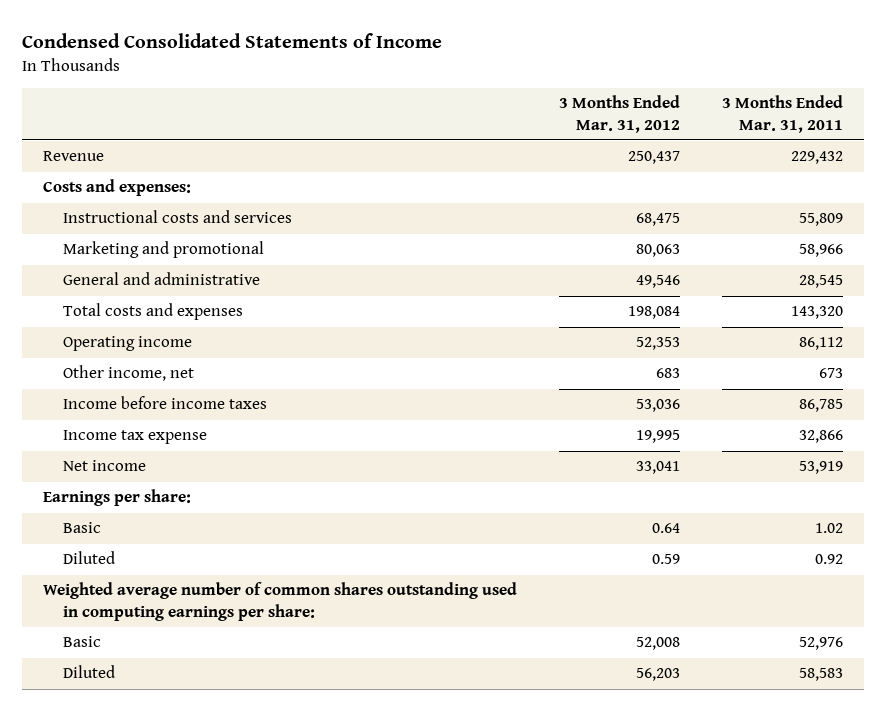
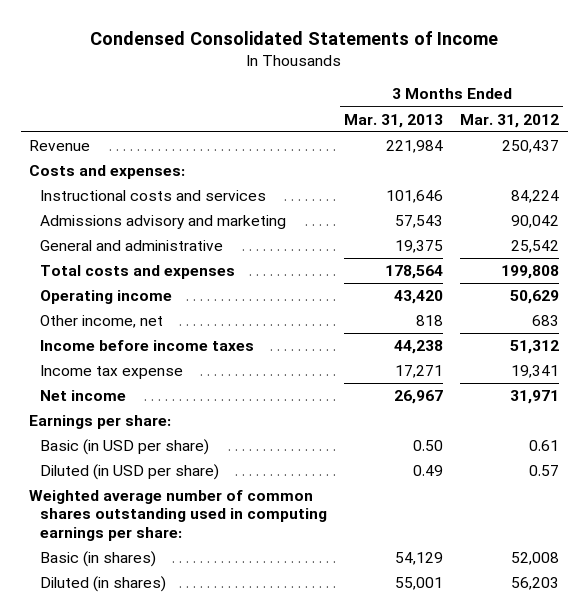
- | 3 Months Ended Mar. 31, 2012 | 3 Months Ended Mar. 31, 2011
+ | 3 Months Ended Mar. 31, 2013 | 3 Months Ended Mar. 31, 2012
- Instructional costs and services | 68,475 | 55,809
- Marketing and promotional | 80,063 | 58,966
- General and administrative | 49,546 | 28,545
- Total costs and expenses | 198,084 | 143,320
- Operating income | 52,353 | 86,112
+ Instructional costs and services | 101,646 | 84,224
+ Admissions advisory and marketing | 57,543 | 90,042
+ General and administrative | 19,375 | 25,542
+ Total costs and expenses | 178,564 | 199,808
+ Operating income | 43,420 | 50,629
- Income before income taxes | 53,036 | 86,785
- Income tax expense | 19,995 | 32,866
- Net income | 33,041 | 53,919
+ Income before income taxes | 44,238 | 51,312
+ Income tax expense | 17,271 | 19,341
+ Net income | 26,967 | 31,971
- Basic | 0.64 | 1.02
- Diluted | 0.59 | 0.92
+ Basic (in USD per share) | 0.50 | 0.61
+ Diluted (in USD per share) | 0.49 | 0.57
- Basic | 52,008 | 52,976
- Diluted | 56,203 | 58,583
+ Basic (in shares) | 54,129 | 52,008
+ Diluted (in shares) | 55,001 | 56,203

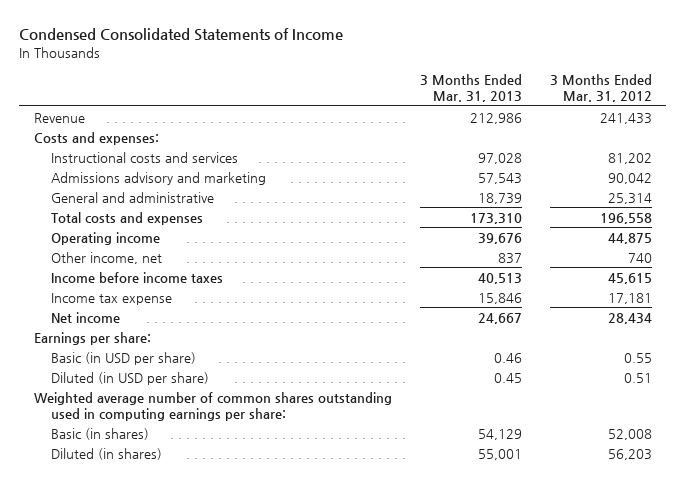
- Revenue | 221,984 | 250,437
+ Revenue | 212,986 | 241,433
- Instructional costs and services | 101,646 | 84,224
+ Instructional costs and services | 97,028 | 81,202
- General and administrative | 19,375 | 25,542
- Total costs and expenses | 178,564 | 199,808
- Operating income | 43,420 | 50,629
- Other income, net | 818 | 683
- Income before income taxes | 44,238 | 51,312
- Income tax expense | 17,271 | 19,341
- Net income | 26,967 | 31,971
+ General and administrative | 18,739 | 25,314
+ Total costs and expenses | 173,310 | 196,558
+ Operating income | 39,676 | 44,875
+ Other income, net | 837 | 740
+ Income before income taxes | 40,513 | 45,615
+ Income tax expense | 15,846 | 17,181
+ Net income | 24,667 | 28,434
- Basic (in USD per share) | 0.50 | 0.61
- Diluted (in USD per share) | 0.49 | 0.57
+ Basic (in USD per share) | 0.46 | 0.55
+ Diluted (in USD per share) | 0.45 | 0.51

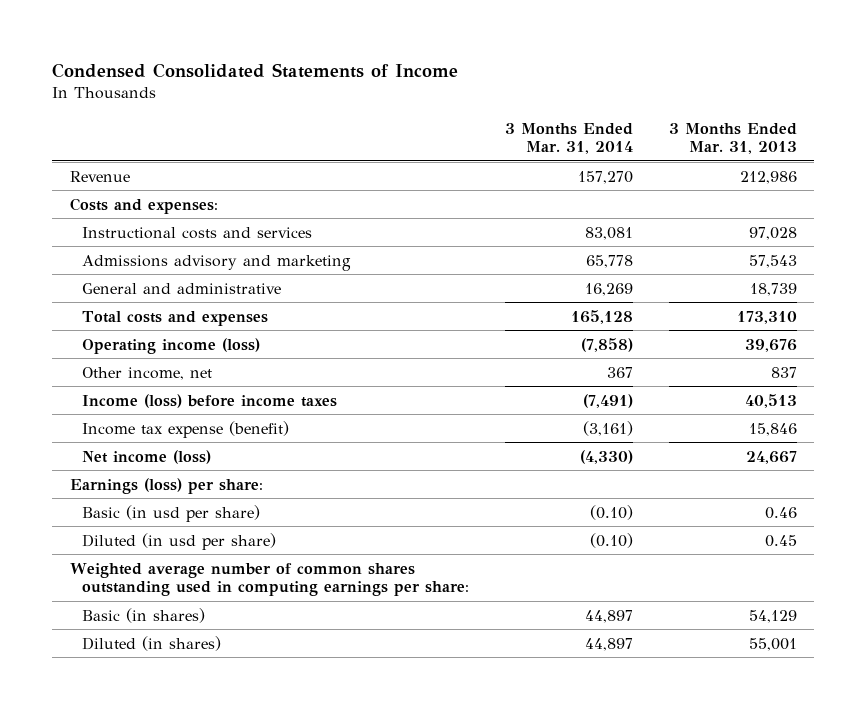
- | 3 Months Ended Mar. 31, 2013 | 3 Months Ended Mar. 31, 2012
+ | 3 Months Ended Mar. 31, 2014 | 3 Months Ended Mar. 31, 2013
- Operating income | 39,676 | 44,875
+ Operating income (loss) | (7,858) | 39,676
- Income before income taxes | 40,513 | 45,615
- Income tax expense | 15,846 | 17,181
- Net income | 24,667 | 28,434
- Earnings per share:
- Basic (in USD per share) | 0.46 | 0.55
- Diluted (in USD per share) | 0.45 | 0.51
+ Income (loss) before income taxes | (7,491) | 40,513
+ Income tax expense (benefit) | (3,161) | 15,846
+ Net income (loss) | (4,330) | 24,667
+ Earnings (loss) per share:
+ Basic (in usd per share) | (0.10) | 0.46
+ Diluted (in usd per share) | (0.10) | 0.45

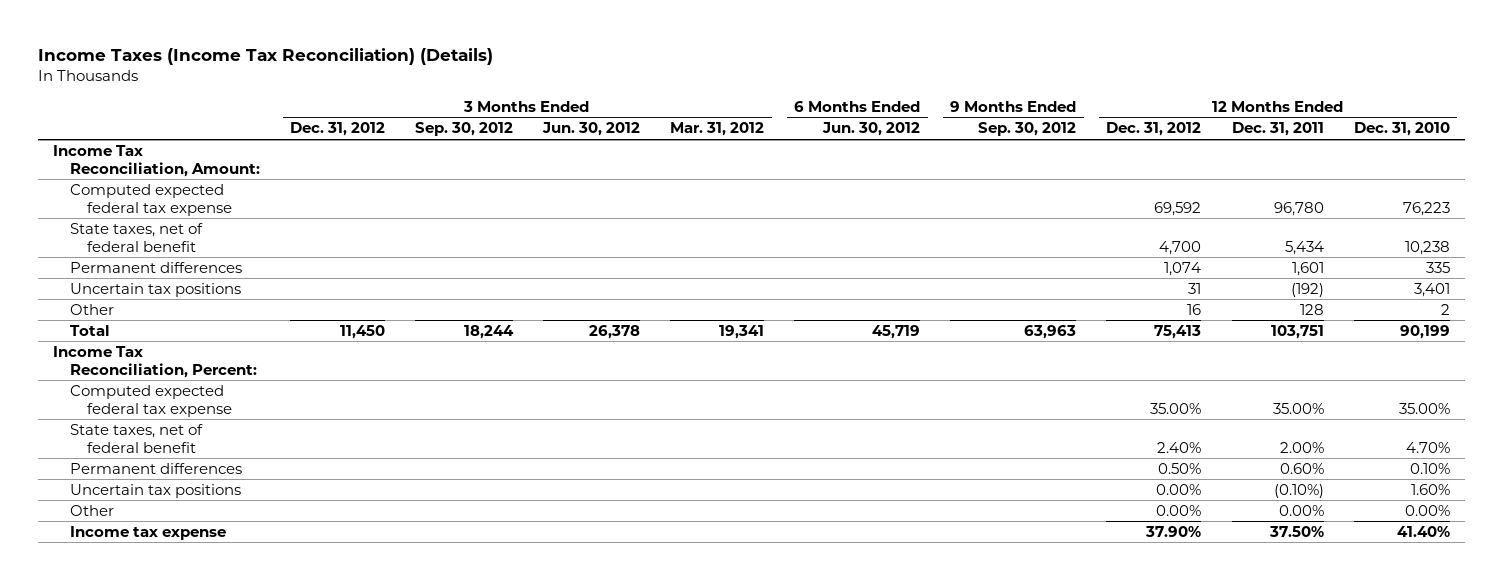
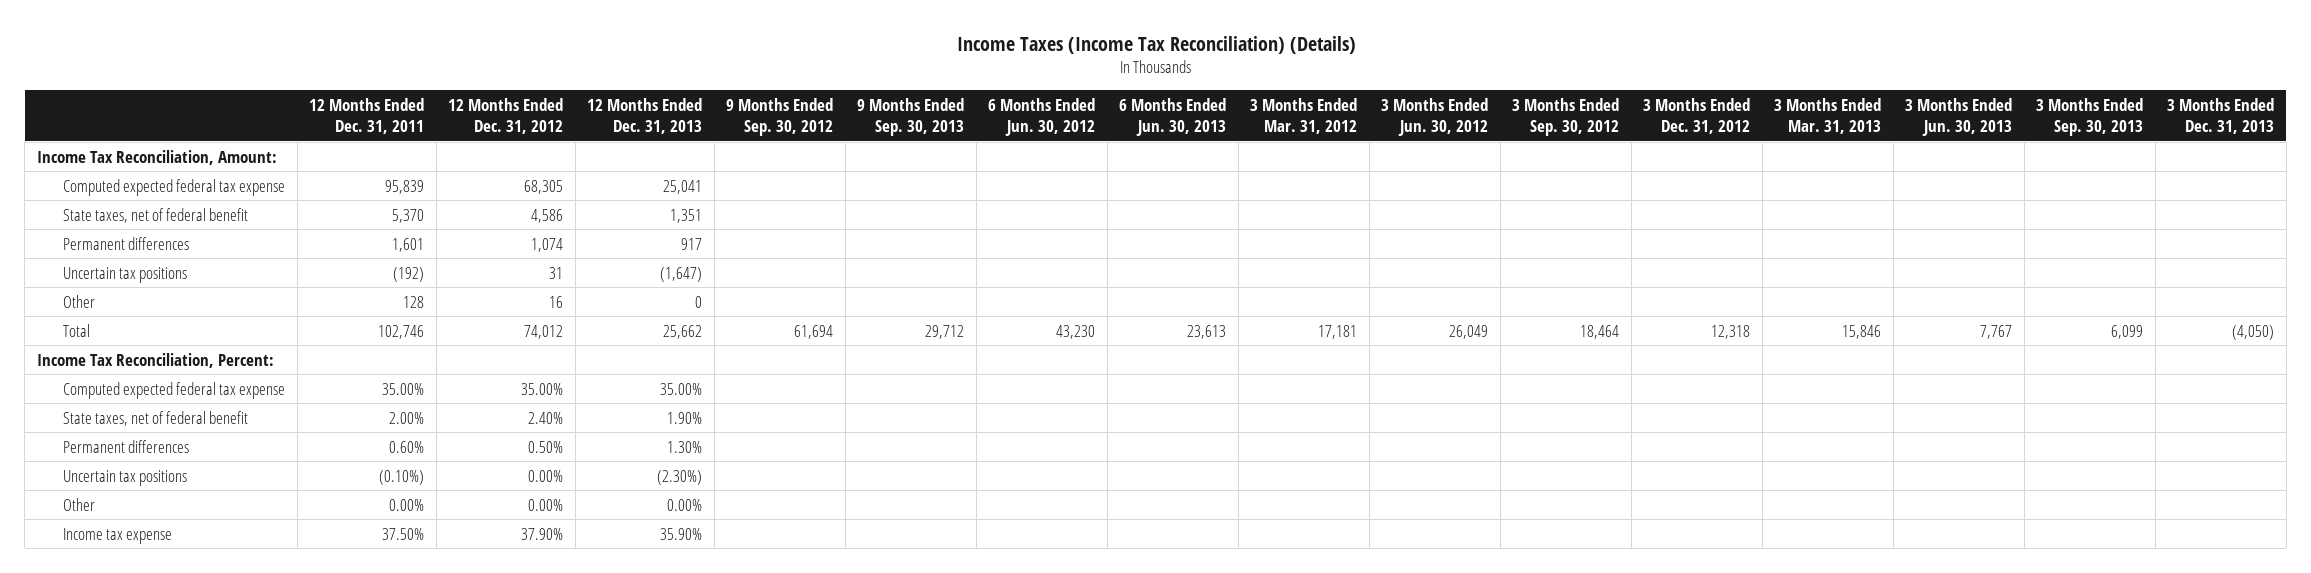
- | 3 Months Ended Dec. 31, 2012 | 3 Months Ended Sep. 30, 2012 | 3 Months Ended Jun. 30, 2012 | 3 Months Ended Mar. 31, 2012 | 6 Months Ended Jun. 30, 2012 | 9 Months Ended Sep. 30, 2012 | 12 Months Ended Dec. 31, 2012 | 12 Months Ended Dec. 31, 2011 | 12 Months Ended Dec. 31, 2010
+ | 12 Months Ended Dec. 31, 2011 | 12 Months Ended Dec. 31, 2012 | 12 Months Ended Dec. 31, 2013 | 9 Months Ended Sep. 30, 2012 | 9 Months Ended Sep. 30, 2013 | 6 Months Ended Jun. 30, 2012 | 6 Months Ended Jun. 30, 2013 | 3 Months Ended Mar. 31, 2012 | 3 Months Ended Jun. 30, 2012 | 3 Months Ended Sep. 30, 2012 | 3 Months Ended Dec. 31, 2012 | 3 Months Ended Mar. 31, 2013 | 3 Months Ended Jun. 30, 2013 | 3 Months Ended Sep. 30, 2013 | 3 Months Ended Dec. 31, 2013
- Computed expected federal tax expense | | | | | | | 69,592 | 96,780 | 76,223
- State taxes, net of federal benefit | | | | | | | 4,700 | 5,434 | 10,238
+ Computed expected federal tax expense | 95,839 | 68,305 | 25,041 | | | | | | | | | | | |
+ State taxes, net of federal benefit | 5,370 | 4,586 | 1,351 | | | | | | | | | | | |
- Total | 11,450 | 18,244 | 26,378 | 19,341 | 45,719 | 63,963 | 75,413 | 103,751 | 90,199
+ Total | 102,746 | 74,012 | 25,662 | 61,694 | 29,712 | 43,230 | 23,613 | 17,181 | 26,049 | 18,464 | 12,318 | 15,846 | 7,767 | 6,099 | (4,050)

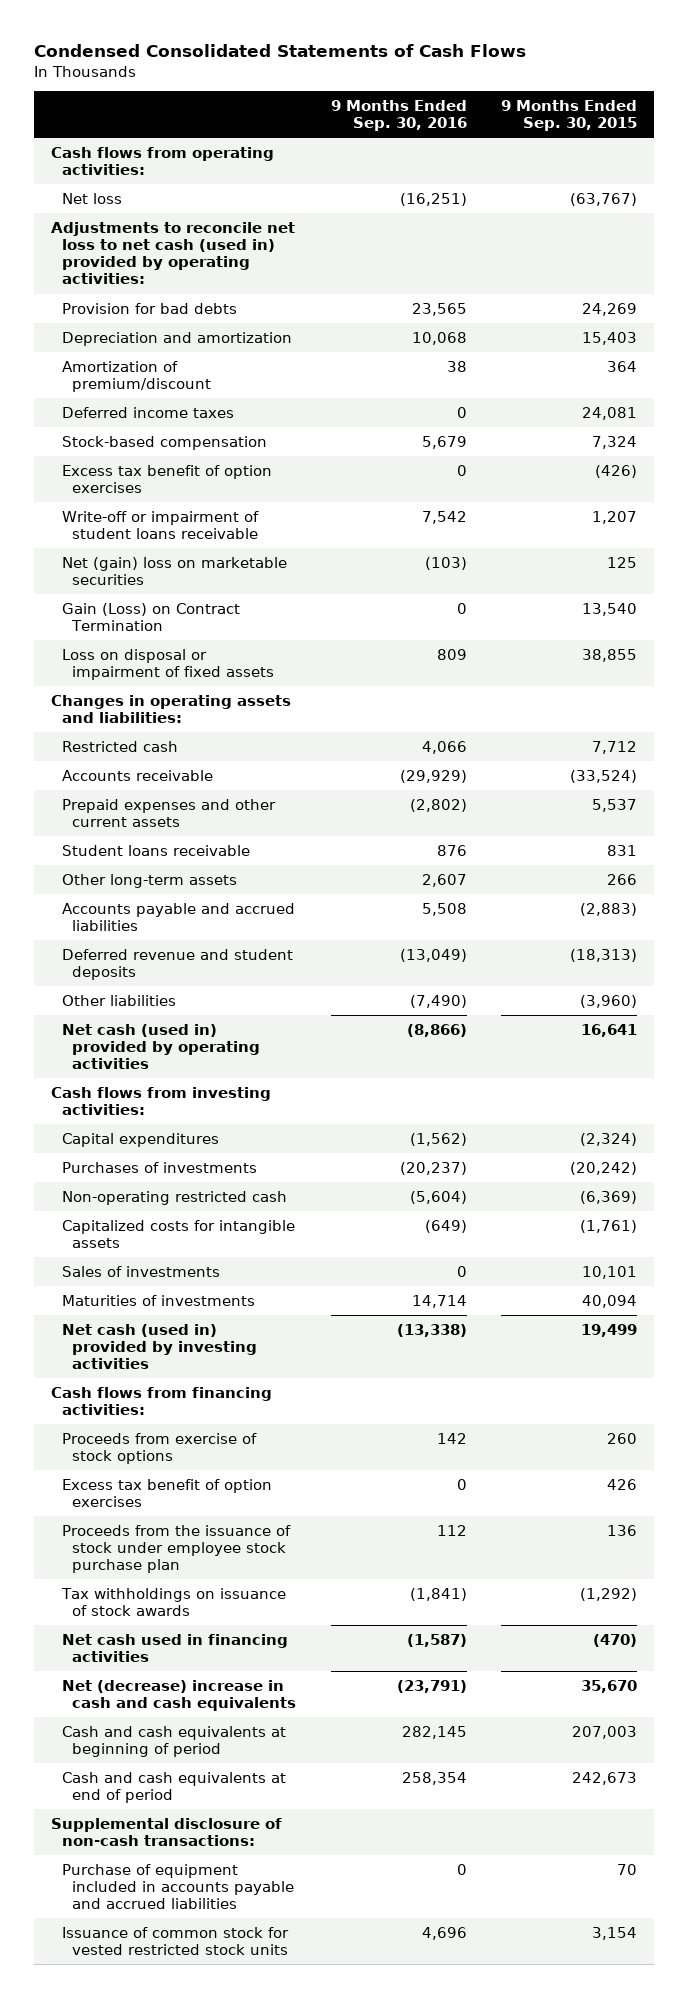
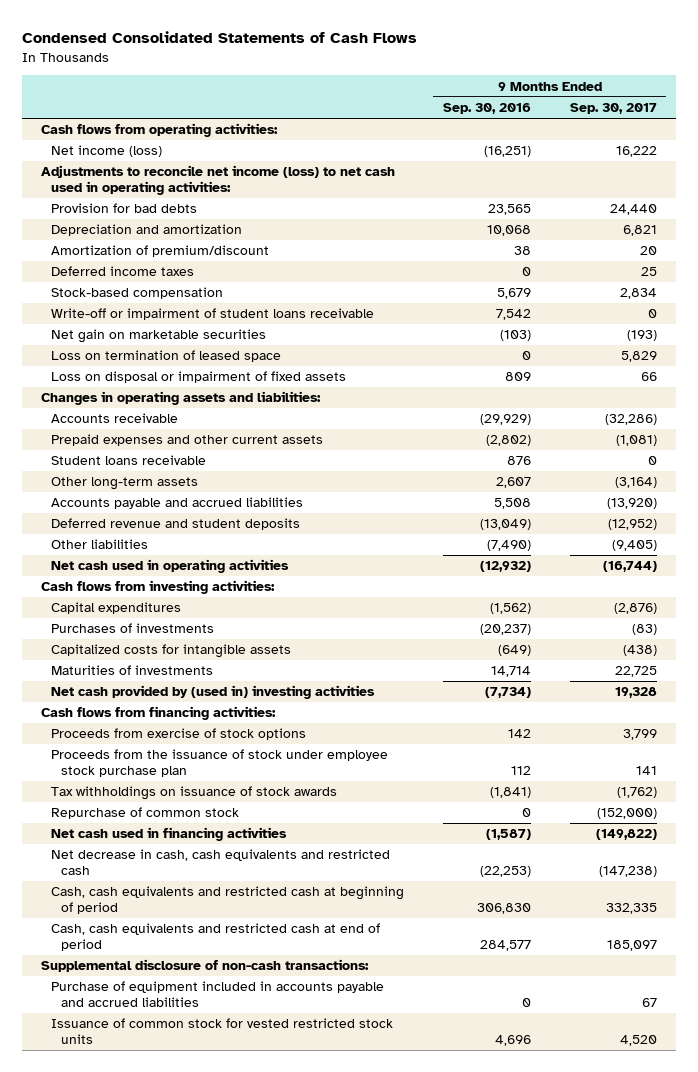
- | 9 Months Ended Sep. 30, 2016 | 9 Months Ended Sep. 30, 2015
+ | 9 Months Ended Sep. 30, 2016 | 9 Months Ended Sep. 30, 2017
- Net loss | (16,251) | (63,767)
- Adjustments to reconcile net loss to net cash (used in) provided by operating activities:
+ Net income (loss) | (16,251) | 16,222
+ Adjustments to reconcile net income (loss) to net cash used in operating activities:
- Excess tax benefit of option exercises | 0 | (426)
- Net (gain) loss on marketable securities | (103) | 125
- Gain (Loss) on Contract Termination | 0 | 13,540
+ Net gain on marketable securities | (103) | (193)
+ Loss on termination of leased space | 0 | 5,829
- Restricted cash | 4,066 | 7,712
- Net cash (used in) provided by operating activities | (8,866) | 16,641
+ Net cash used in operating activities | (12,932) | (16,744)
- Non-operating restricted cash | (5,604) | (6,369)
- Sales of investments | 0 | 10,101
- Net cash (used in) provided by investing activities | (13,338) | 19,499
+ Net cash provided by (used in) investing activities | (7,734) | 19,328
- Excess tax benefit of option exercises | 0 | 426
+ Repurchase of common stock | 0 | (152,000)
- Net (decrease) increase in cash and cash equivalents | (23,791) | 35,670
- Cash and cash equivalents at beginning of period | 282,145 | 207,003
- Cash and cash equivalents at end of period | 258,354 | 242,673
+ Net decrease in cash, cash equivalents and restricted cash | (22,253) | (147,238)
+ Cash, cash equivalents and restricted cash at beginning of period | 306,830 | 332,335
+ Cash, cash equivalents and restricted cash at end of period | 284,577 | 185,097

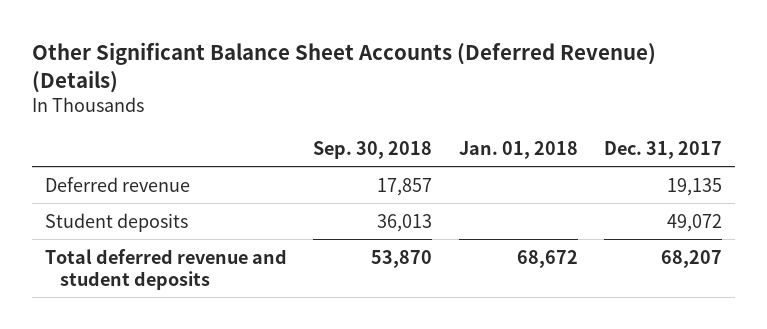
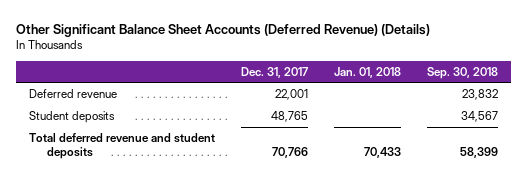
- | Sep. 30, 2018 | Jan. 01, 2018 | Dec. 31, 2017
+ | Dec. 31, 2017 | Jan. 01, 2018 | Sep. 30, 2018
- Deferred revenue | 17,857 | | 19,135
- Student deposits | 36,013 | | 49,072
- Total deferred revenue and student deposits | 53,870 | 68,672 | 68,207
+ Deferred revenue | 22,001 | | 23,832
+ Student deposits | 48,765 | | 34,567
+ Total deferred revenue and student deposits | 70,766 | 70,433 | 58,399

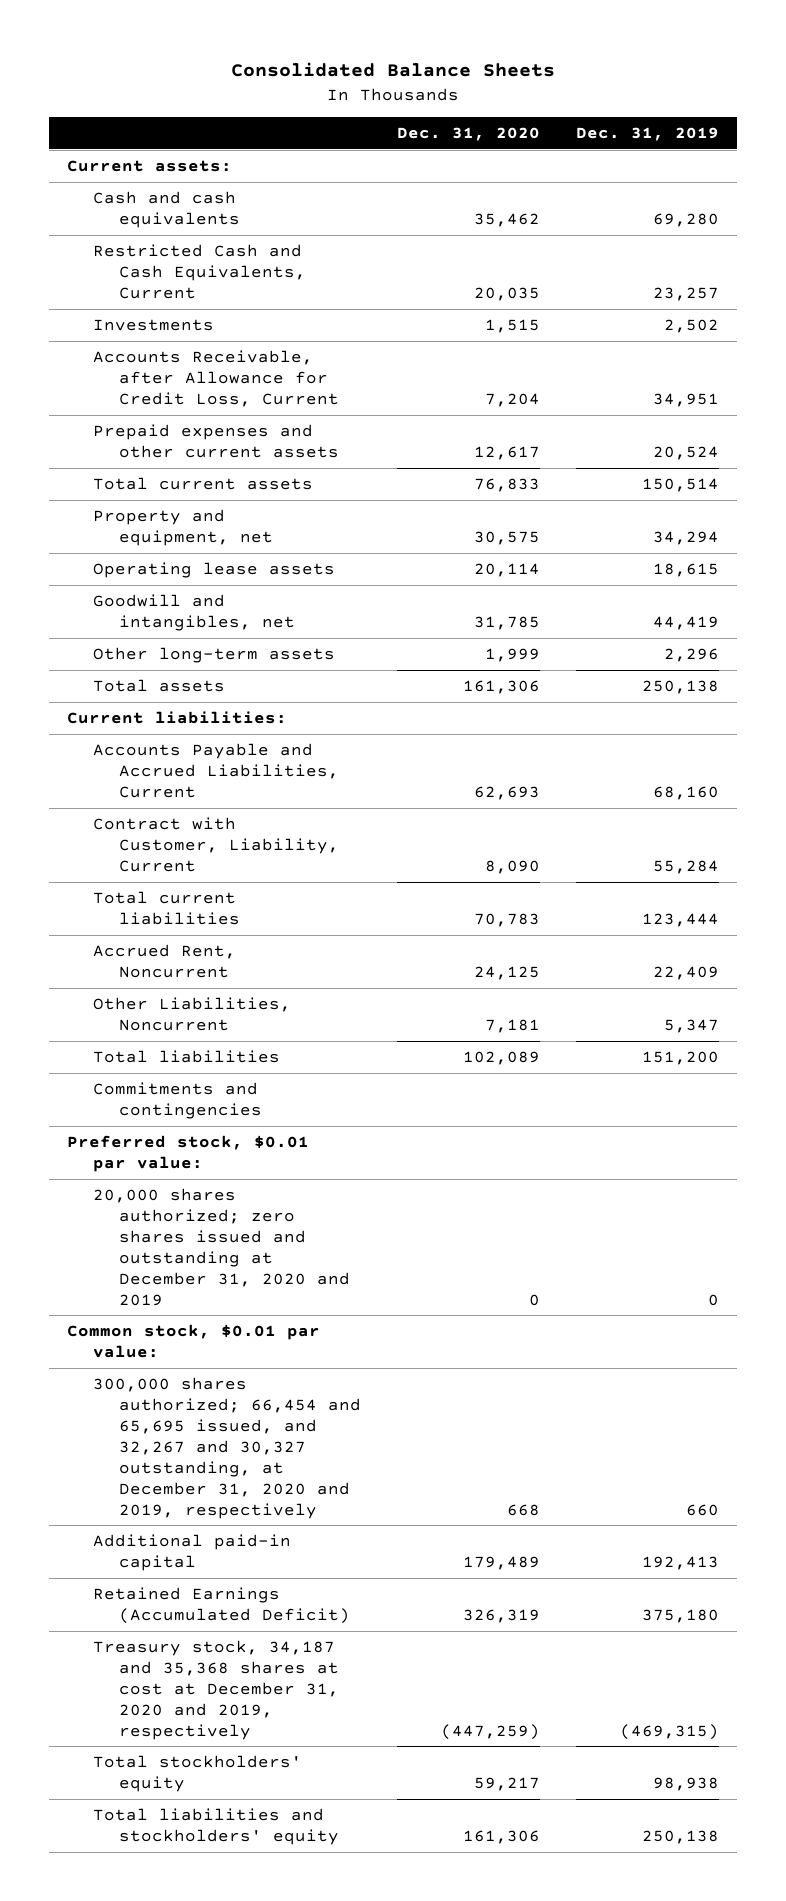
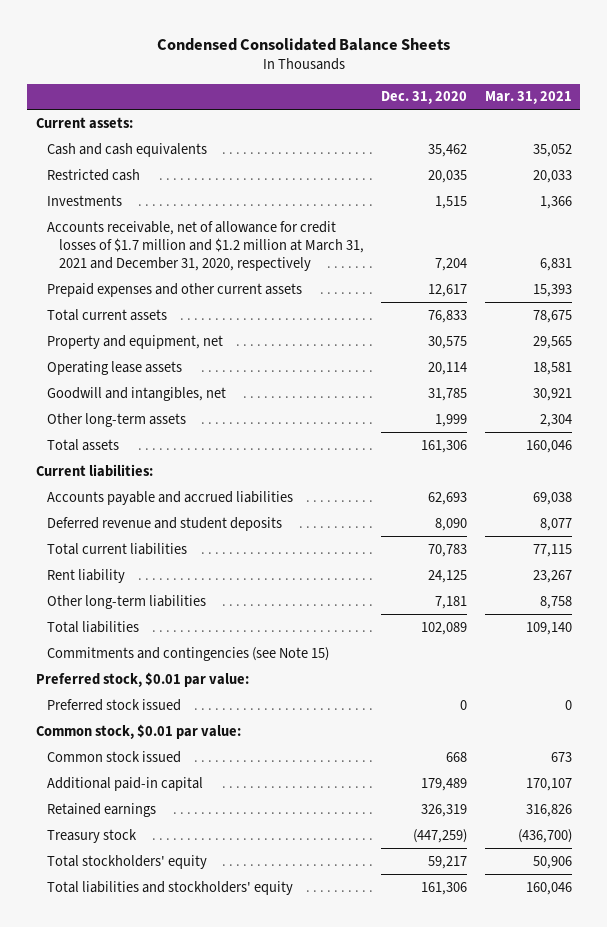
- Consolidated Balance Sheets
+ Condensed Consolidated Balance Sheets
- | Dec. 31, 2020 | Dec. 31, 2019
+ | Dec. 31, 2020 | Mar. 31, 2021
- Restricted Cash and Cash Equivalents, Current | 20,035 | 23,257
+ Restricted cash | 20,035 | 20,033
- Accounts Receivable, after Allowance for Credit Loss, Current | 7,204 | 34,951
+ Accounts receivable, net of allowance for credit losses of $1.7 million and $1.2 million at March 31, 2021 and December 31, 2020, respectively | 7,204 | 6,831
- Accounts Payable and Accrued Liabilities, Current | 62,693 | 68,160
- Contract with Customer, Liability, Current | 8,090 | 55,284
+ Accounts payable and accrued liabilities | 62,693 | 69,038
+ Deferred revenue and student deposits | 8,090 | 8,077
- Accrued Rent, Noncurrent | 24,125 | 22,409
- Other Liabilities, Noncurrent | 7,181 | 5,347
+ Rent liability | 24,125 | 23,267
+ Other long-term liabilities | 7,181 | 8,758
- Commitments and contingencies
+ Commitments and contingencies (see Note 15)
- 20,000 shares authorized; zero shares issued and outstanding at December 31, 2020 and 2019 | 0 | 0
+ Preferred stock issued | 0 | 0
- 300,000 shares authorized; 66,454 and 65,695 issued, and 32,267 and 30,327 outstanding, at December 31, 2020 and 2019, respectively | 668 | 660
+ Common stock issued | 668 | 673
- Retained Earnings (Accumulated Deficit) | 326,319 | 375,180
- Treasury stock, 34,187 and 35,368 shares at cost at December 31, 2020 and 2019, respectively | (447,259) | (469,315)
+ Retained earnings | 326,319 | 316,826
+ Treasury stock | (447,259) | (436,700)

